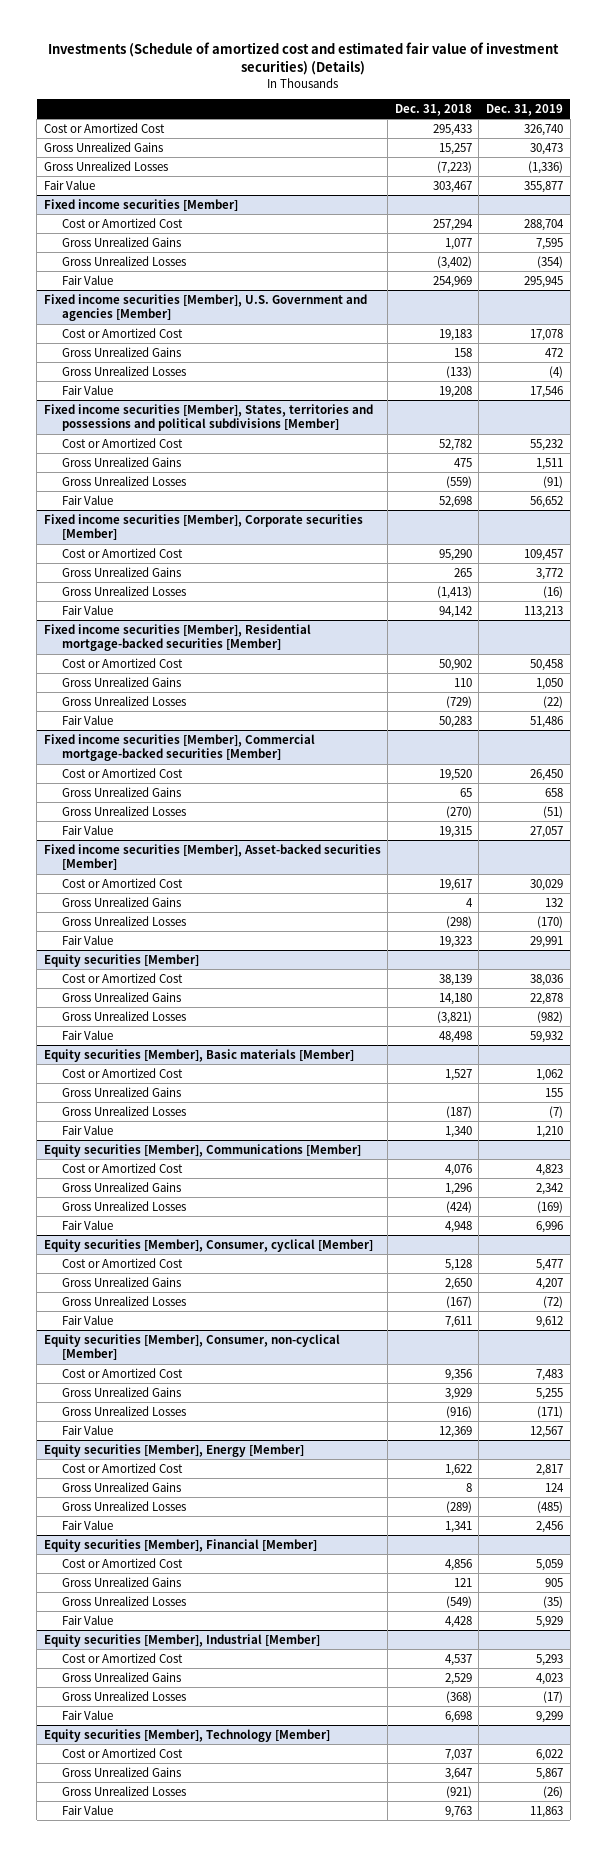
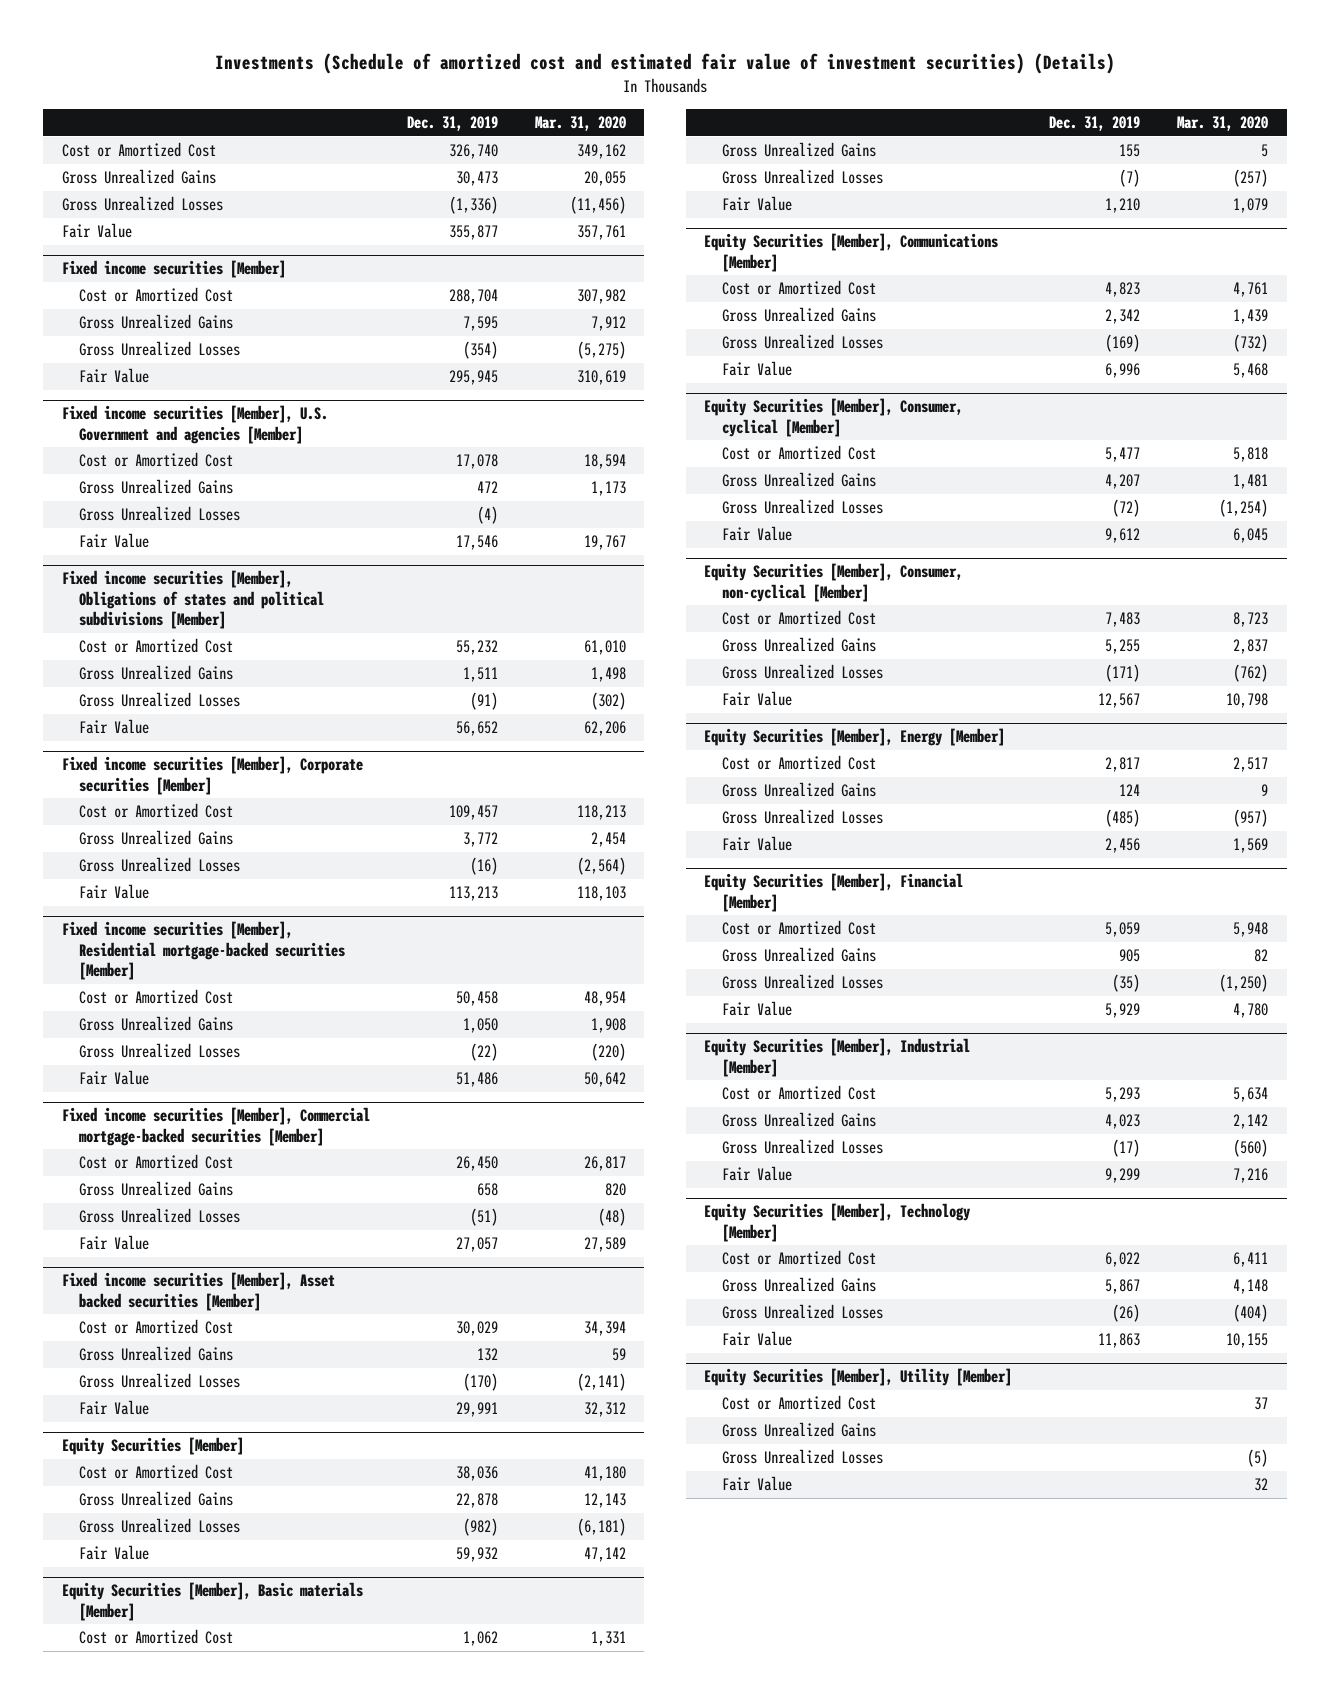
- | Dec. 31, 2018 | Dec. 31, 2019
+ | Dec. 31, 2019 | Mar. 31, 2020
- Fixed income securities [Member], States, territories and possessions and political subdivisions [Member]
+ Fixed income securities [Member], Obligations of states and political subdivisions [Member]
- Fixed income securities [Member], Asset-backed securities [Member]
+ Fixed income securities [Member], Asset backed securities [Member]
- Equity securities [Member]
+ Equity Securities [Member]
- Equity securities [Member], Basic materials [Member]
+ Equity Securities [Member], Basic materials [Member]
- Equity securities [Member], Communications [Member]
+ Equity Securities [Member], Communications [Member]
- Equity securities [Member], Consumer, cyclical [Member]
+ Equity Securities [Member], Consumer, cyclical [Member]
- Equity securities [Member], Consumer, non-cyclical [Member]
+ Equity Securities [Member], Consumer, non-cyclical [Member]
- Equity securities [Member], Energy [Member]
+ Equity Securities [Member], Energy [Member]
- Equity securities [Member], Financial [Member]
+ Equity Securities [Member], Financial [Member]
- Equity securities [Member], Industrial [Member]
+ Equity Securities [Member], Industrial [Member]
- Equity securities [Member], Technology [Member]
+ Equity Securities [Member], Technology [Member]
+ Equity Securities [Member], Utility [Member]
+ Cost or Amortized Cost | | 37
+ Gross Unrealized Gains
+ Gross Unrealized Losses | | (5)
+ Fair Value | | 32

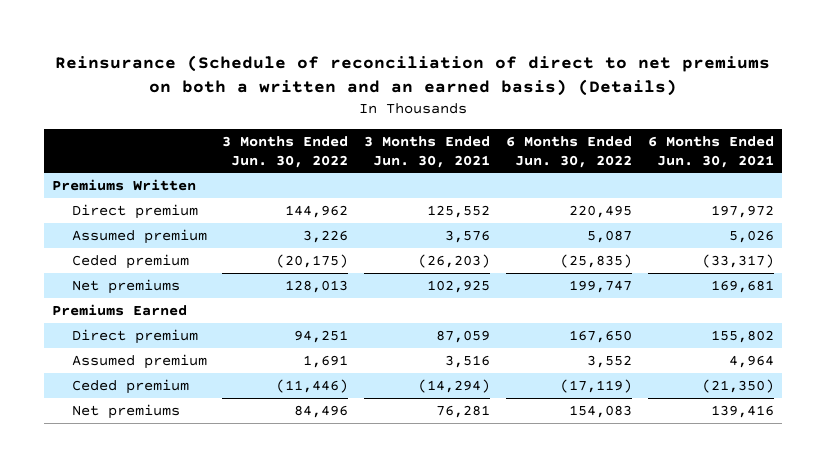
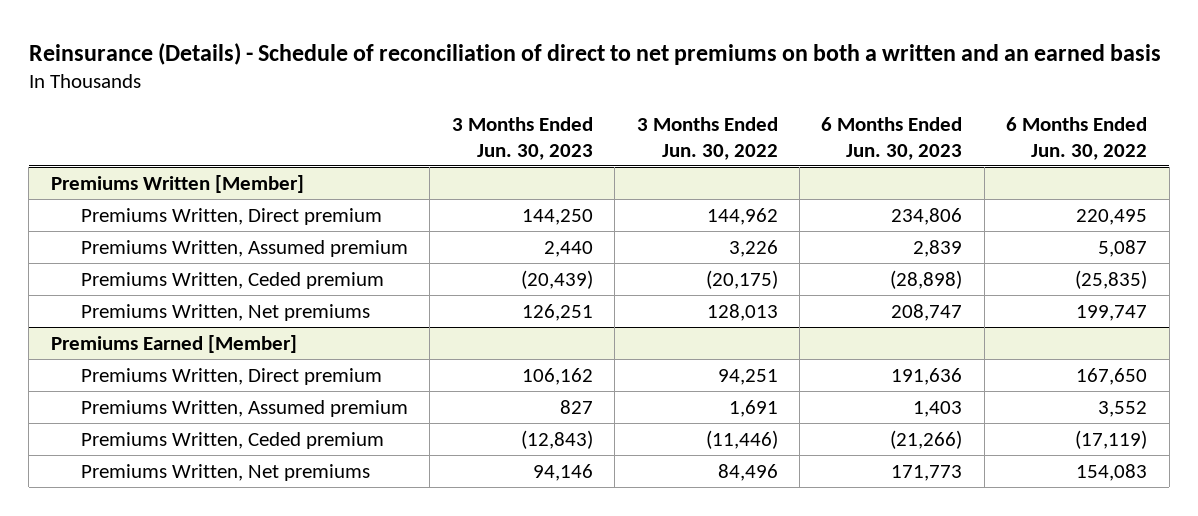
- Reinsurance (Schedule of reconciliation of direct to net premiums on both a written and an earned basis) (Details)
+ Reinsurance (Details) - Schedule of reconciliation of direct to net premiums on both a written and an earned basis
- | 3 Months Ended Jun. 30, 2022 | 3 Months Ended Jun. 30, 2021 | 6 Months Ended Jun. 30, 2022 | 6 Months Ended Jun. 30, 2021
+ | 3 Months Ended Jun. 30, 2023 | 3 Months Ended Jun. 30, 2022 | 6 Months Ended Jun. 30, 2023 | 6 Months Ended Jun. 30, 2022
- Premiums Written
- Direct premium | 144,962 | 125,552 | 220,495 | 197,972
- Assumed premium | 3,226 | 3,576 | 5,087 | 5,026
- Ceded premium | (20,175) | (26,203) | (25,835) | (33,317)
- Net premiums | 128,013 | 102,925 | 199,747 | 169,681
- Premiums Earned
- Direct premium | 94,251 | 87,059 | 167,650 | 155,802
- Assumed premium | 1,691 | 3,516 | 3,552 | 4,964
- Ceded premium | (11,446) | (14,294) | (17,119) | (21,350)
- Net premiums | 84,496 | 76,281 | 154,083 | 139,416
+ Premiums Written [Member]
+ Premiums Written, Direct premium | 144,250 | 144,962 | 234,806 | 220,495
+ Premiums Written, Assumed premium | 2,440 | 3,226 | 2,839 | 5,087
+ Premiums Written, Ceded premium | (20,439) | (20,175) | (28,898) | (25,835)
+ Premiums Written, Net premiums | 126,251 | 128,013 | 208,747 | 199,747
+ Premiums Earned [Member]
+ Premiums Written, Direct premium | 106,162 | 94,251 | 191,636 | 167,650
+ Premiums Written, Assumed premium | 827 | 1,691 | 1,403 | 3,552
+ Premiums Written, Ceded premium | (12,843) | (11,446) | (21,266) | (17,119)
+ Premiums Written, Net premiums | 94,146 | 84,496 | 171,773 | 154,083

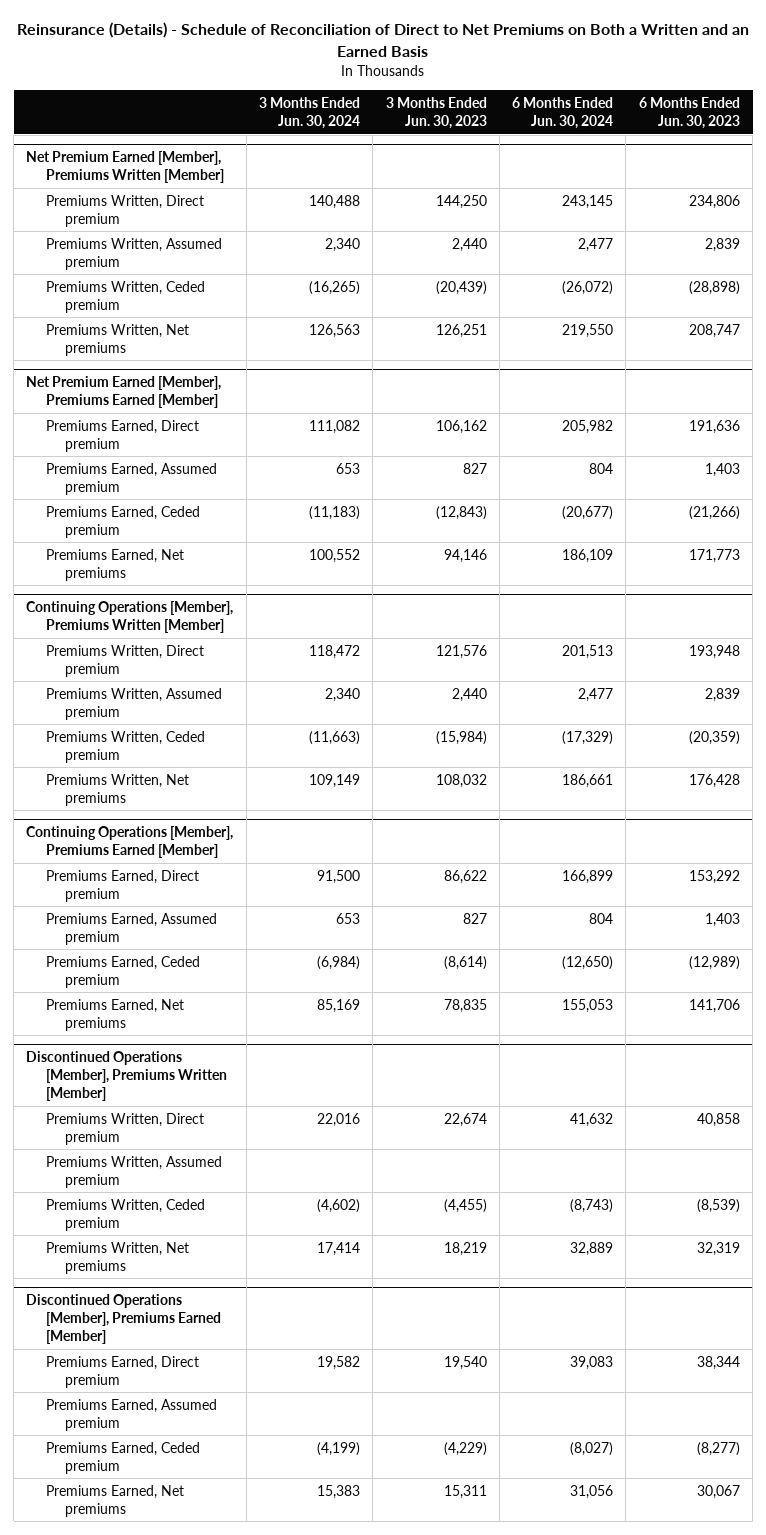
- Reinsurance (Details) - Schedule of reconciliation of direct to net premiums on both a written and an earned basis
+ Reinsurance (Details) - Schedule of Reconciliation of Direct to Net Premiums on Both a Written and an Earned Basis
- | 3 Months Ended Jun. 30, 2023 | 3 Months Ended Jun. 30, 2022 | 6 Months Ended Jun. 30, 2023 | 6 Months Ended Jun. 30, 2022
+ | 3 Months Ended Jun. 30, 2024 | 3 Months Ended Jun. 30, 2023 | 6 Months Ended Jun. 30, 2024 | 6 Months Ended Jun. 30, 2023
- Premiums Written [Member]
+ Net Premium Earned [Member], Premiums Written [Member]
- Premiums Earned [Member]
- Premiums Written, Direct premium | 106,162 | 94,251 | 191,636 | 167,650
- Premiums Written, Assumed premium | 827 | 1,691 | 1,403 | 3,552
- Premiums Written, Ceded premium | (12,843) | (11,446) | (21,266) | (17,119)
- Premiums Written, Net premiums | 94,146 | 84,496 | 171,773 | 154,083
+ Net Premium Earned [Member], Premiums Earned [Member]
+ Premiums Earned, Direct premium | 111,082 | 106,162 | 205,982 | 191,636
+ Premiums Earned, Assumed premium | 653 | 827 | 804 | 1,403
+ Premiums Earned, Ceded premium | (11,183) | (12,843) | (20,677) | (21,266)
+ Premiums Earned, Net premiums | 100,552 | 94,146 | 186,109 | 171,773
+ Continuing Operations [Member], Premiums Written [Member]
+ Premiums Written, Direct premium | 118,472 | 121,576 | 201,513 | 193,948
+ Premiums Written, Assumed premium | 2,340 | 2,440 | 2,477 | 2,839
+ Premiums Written, Ceded premium | (11,663) | (15,984) | (17,329) | (20,359)
+ Premiums Written, Net premiums | 109,149 | 108,032 | 186,661 | 176,428
+ Continuing Operations [Member], Premiums Earned [Member]
+ Premiums Earned, Direct premium | 91,500 | 86,622 | 166,899 | 153,292
+ Premiums Earned, Assumed premium | 653 | 827 | 804 | 1,403
+ Premiums Earned, Ceded premium | (6,984) | (8,614) | (12,650) | (12,989)
+ Premiums Earned, Net premiums | 85,169 | 78,835 | 155,053 | 141,706
+ Discontinued Operations [Member], Premiums Written [Member]
+ Premiums Written, Direct premium | 22,016 | 22,674 | 41,632 | 40,858
+ Premiums Written, Assumed premium
+ Premiums Written, Ceded premium | (4,602) | (4,455) | (8,743) | (8,539)
+ Premiums Written, Net premiums | 17,414 | 18,219 | 32,889 | 32,319
+ Discontinued Operations [Member], Premiums Earned [Member]
+ Premiums Earned, Direct premium | 19,582 | 19,540 | 39,083 | 38,344
+ Premiums Earned, Assumed premium
+ Premiums Earned, Ceded premium | (4,199) | (4,229) | (8,027) | (8,277)
+ Premiums Earned, Net premiums | 15,383 | 15,311 | 31,056 | 30,067

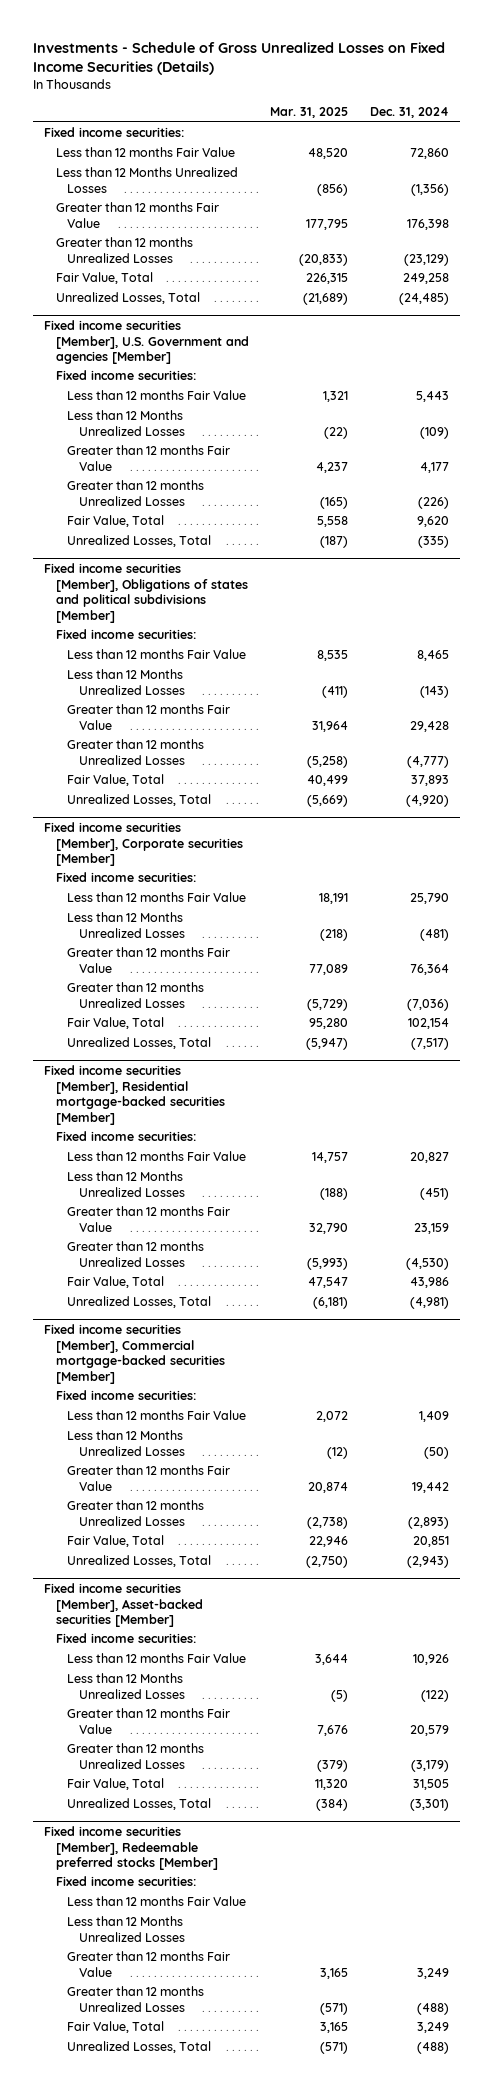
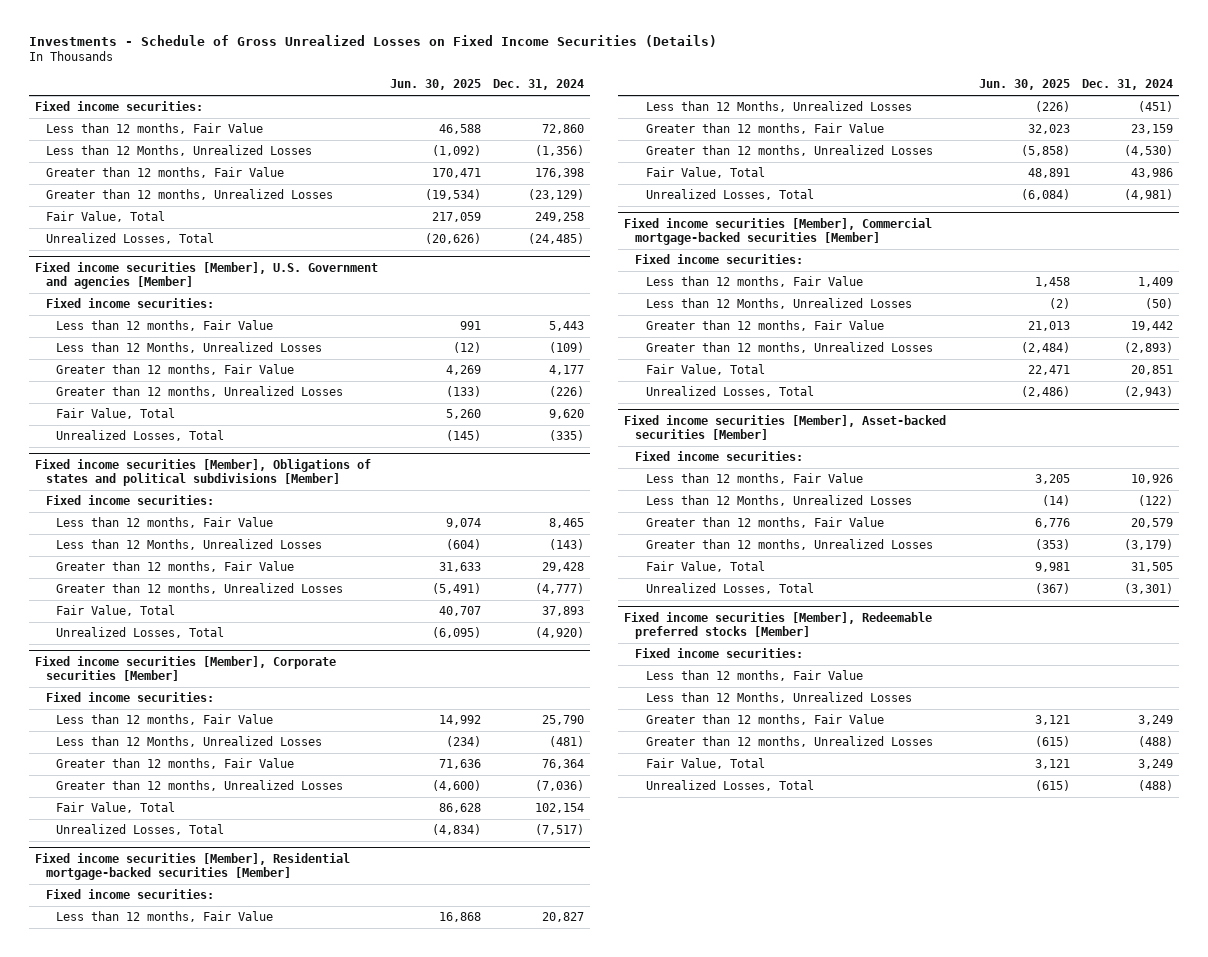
- | Mar. 31, 2025 | Dec. 31, 2024
+ | Jun. 30, 2025 | Dec. 31, 2024
- Less than 12 months Fair Value | 48,520 | 72,860
- Less than 12 Months Unrealized Losses | (856) | (1,356)
- Greater than 12 months Fair Value | 177,795 | 176,398
- Greater than 12 months Unrealized Losses | (20,833) | (23,129)
+ Less than 12 months, Fair Value | 46,588 | 72,860
+ Less than 12 Months, Unrealized Losses | (1,092) | (1,356)
+ Greater than 12 months, Fair Value | 170,471 | 176,398
+ Greater than 12 months, Unrealized Losses | (19,534) | (23,129)
@ Fixed income securities [Member], U.S. Government and agencies [Member]
- Less than 12 months Fair Value | 1,321 | 5,443
- Less than 12 Months Unrealized Losses | (22) | (109)
- Greater than 12 months Fair Value | 4,237 | 4,177
- Greater than 12 months Unrealized Losses | (165) | (226)
+ Less than 12 months, Fair Value | 991 | 5,443
+ Less than 12 Months, Unrealized Losses | (12) | (109)
+ Greater than 12 months, Fair Value | 4,269 | 4,177
+ Greater than 12 months, Unrealized Losses | (133) | (226)
@ Fixed income securities [Member], Obligations of states and political subdivisions [Member]
- Less than 12 months Fair Value | 8,535 | 8,465
- Less than 12 Months Unrealized Losses | (411) | (143)
- Greater than 12 months Fair Value | 31,964 | 29,428
- Greater than 12 months Unrealized Losses | (5,258) | (4,777)
+ Less than 12 months, Fair Value | 9,074 | 8,465
+ Less than 12 Months, Unrealized Losses | (604) | (143)
+ Greater than 12 months, Fair Value | 31,633 | 29,428
+ Greater than 12 months, Unrealized Losses | (5,491) | (4,777)
@ Fixed income securities [Member], Corporate securities [Member]
- Less than 12 months Fair Value | 18,191 | 25,790
- Less than 12 Months Unrealized Losses | (218) | (481)
- Greater than 12 months Fair Value | 77,089 | 76,364
- Greater than 12 months Unrealized Losses | (5,729) | (7,036)
+ Less than 12 months, Fair Value | 14,992 | 25,790
+ Less than 12 Months, Unrealized Losses | (234) | (481)
+ Greater than 12 months, Fair Value | 71,636 | 76,364
+ Greater than 12 months, Unrealized Losses | (4,600) | (7,036)
@ Fixed income securities [Member], Residential mortgage-backed securities [Member]
- Less than 12 months Fair Value | 14,757 | 20,827
- Less than 12 Months Unrealized Losses | (188) | (451)
- Greater than 12 months Fair Value | 32,790 | 23,159
- Greater than 12 months Unrealized Losses | (5,993) | (4,530)
+ Less than 12 months, Fair Value | 16,868 | 20,827
+ Less than 12 Months, Unrealized Losses | (226) | (451)
+ Greater than 12 months, Fair Value | 32,023 | 23,159
+ Greater than 12 months, Unrealized Losses | (5,858) | (4,530)
@ Fixed income securities [Member], Commercial mortgage-backed securities [Member]
- Less than 12 months Fair Value | 2,072 | 1,409
- Less than 12 Months Unrealized Losses | (12) | (50)
- Greater than 12 months Fair Value | 20,874 | 19,442
- Greater than 12 months Unrealized Losses | (2,738) | (2,893)
+ Less than 12 months, Fair Value | 1,458 | 1,409
+ Less than 12 Months, Unrealized Losses | (2) | (50)
+ Greater than 12 months, Fair Value | 21,013 | 19,442
+ Greater than 12 months, Unrealized Losses | (2,484) | (2,893)
@ Fixed income securities [Member], Asset-backed securities [Member]
- Less than 12 months Fair Value | 3,644 | 10,926
- Less than 12 Months Unrealized Losses | (5) | (122)
- Greater than 12 months Fair Value | 7,676 | 20,579
- Greater than 12 months Unrealized Losses | (379) | (3,179)
+ Less than 12 months, Fair Value | 3,205 | 10,926
+ Less than 12 Months, Unrealized Losses | (14) | (122)
+ Greater than 12 months, Fair Value | 6,776 | 20,579
+ Greater than 12 months, Unrealized Losses | (353) | (3,179)
@ Fixed income securities [Member], Redeemable preferred stocks [Member]
- Less than 12 months Fair Value
- Less than 12 Months Unrealized Losses
- Greater than 12 months Fair Value | 3,165 | 3,249
- Greater than 12 months Unrealized Losses | (571) | (488)
+ Less than 12 months, Fair Value
+ Less than 12 Months, Unrealized Losses
+ Greater than 12 months, Fair Value | 3,121 | 3,249
+ Greater than 12 months, Unrealized Losses | (615) | (488)

